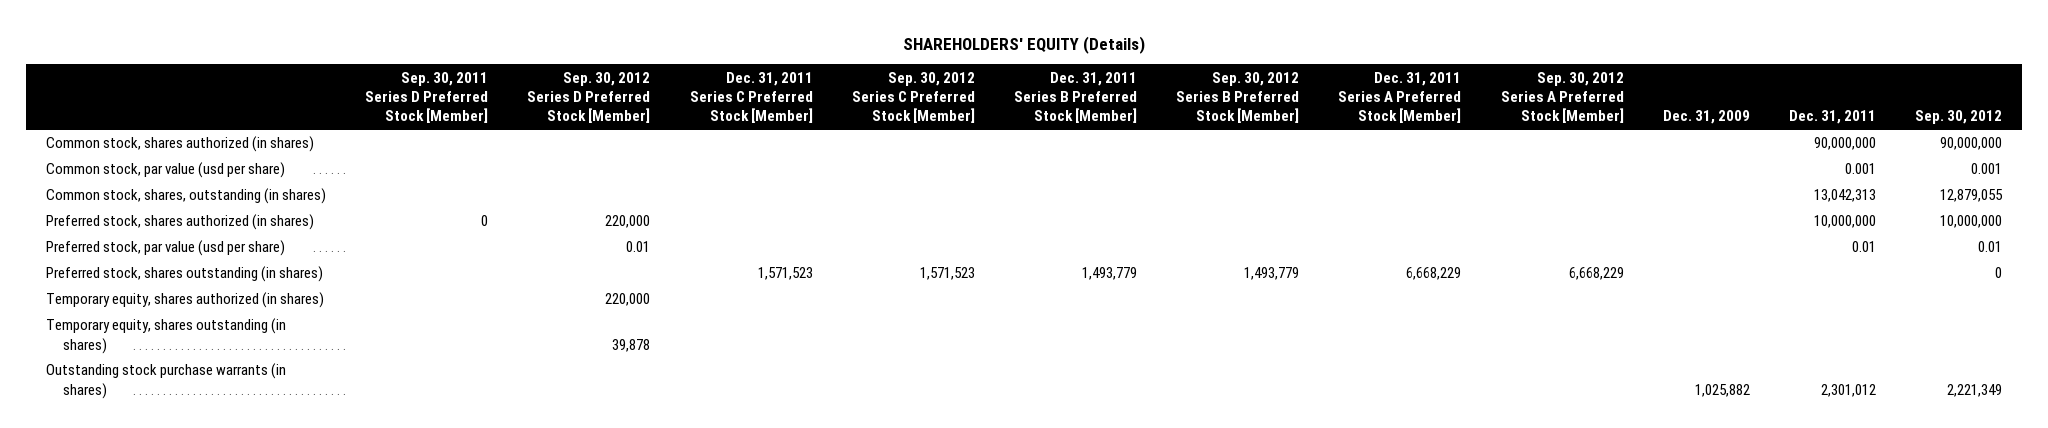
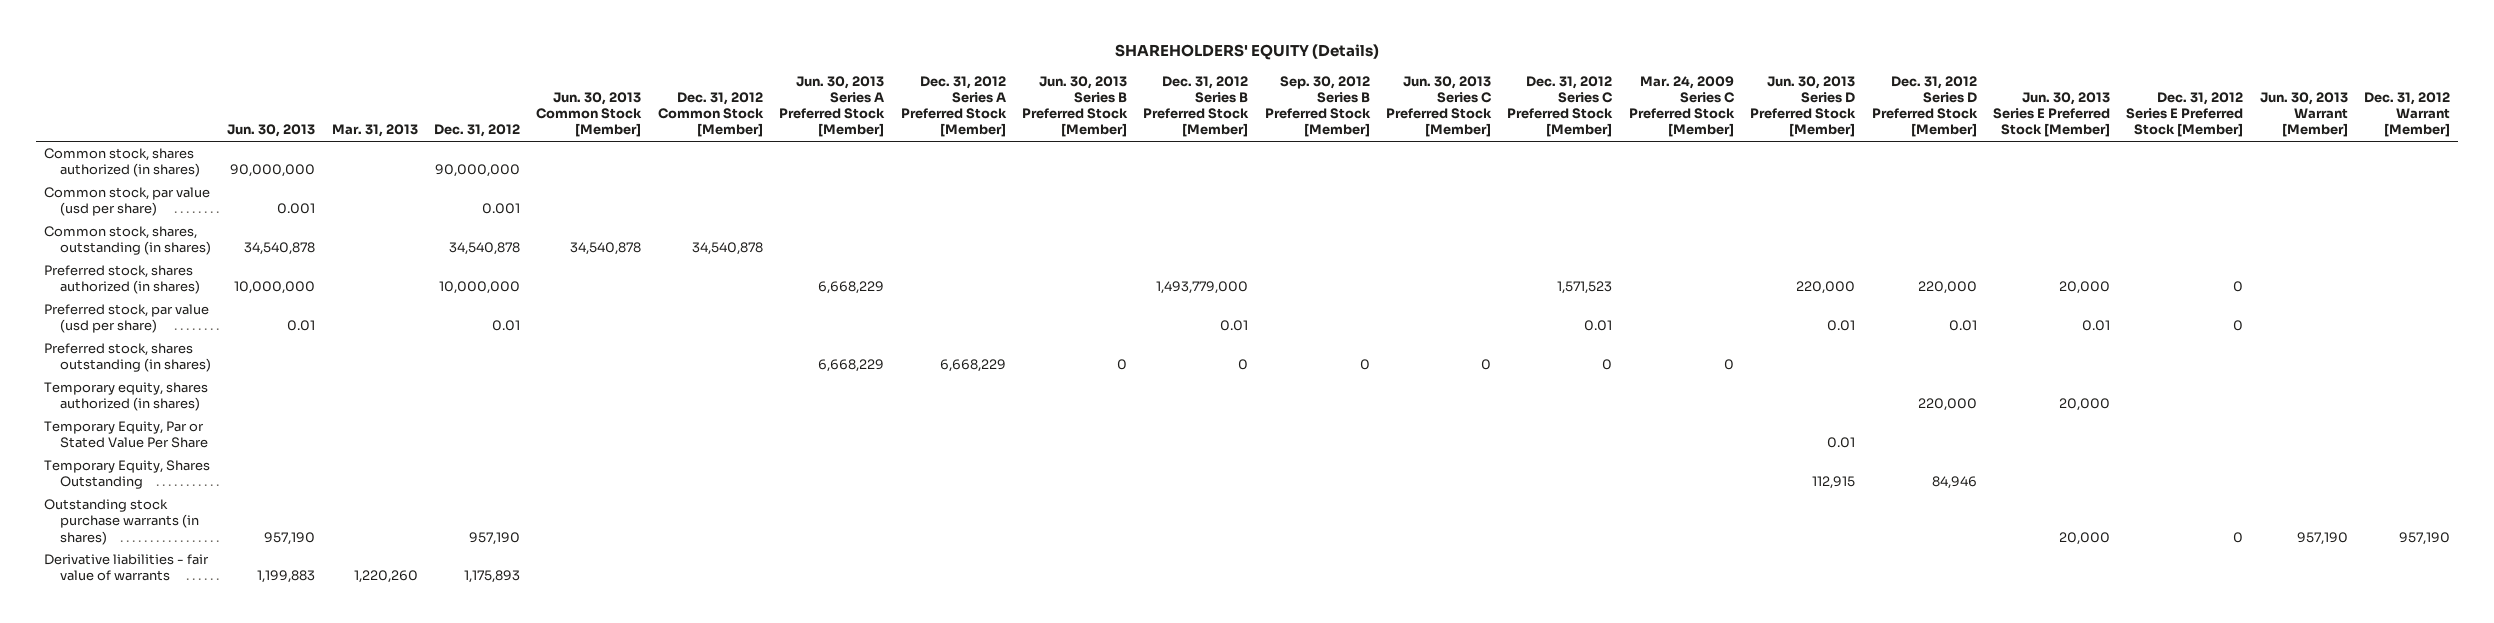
- | Sep. 30, 2011 Series D Preferred Stock [Member] | Sep. 30, 2012 Series D Preferred Stock [Member] | Dec. 31, 2011 Series C Preferred Stock [Member] | Sep. 30, 2012 Series C Preferred Stock [Member] | Dec. 31, 2011 Series B Preferred Stock [Member] | Sep. 30, 2012 Series B Preferred Stock [Member] | Dec. 31, 2011 Series A Preferred Stock [Member] | Sep. 30, 2012 Series A Preferred Stock [Member] | Dec. 31, 2009 | Dec. 31, 2011 | Sep. 30, 2012
+ | Jun. 30, 2013 | Mar. 31, 2013 | Dec. 31, 2012 | Jun. 30, 2013 Common Stock [Member] | Dec. 31, 2012 Common Stock [Member] | Jun. 30, 2013 Series A Preferred Stock [Member] | Dec. 31, 2012 Series A Preferred Stock [Member] | Jun. 30, 2013 Series B Preferred Stock [Member] | Dec. 31, 2012 Series B Preferred Stock [Member] | Sep. 30, 2012 Series B Preferred Stock [Member] | Jun. 30, 2013 Series C Preferred Stock [Member] | Dec. 31, 2012 Series C Preferred Stock [Member] | Mar. 24, 2009 Series C Preferred Stock [Member] | Jun. 30, 2013 Series D Preferred Stock [Member] | Dec. 31, 2012 Series D Preferred Stock [Member] | Jun. 30, 2013 Series E Preferred Stock [Member] | Dec. 31, 2012 Series E Preferred Stock [Member] | Jun. 30, 2013 Warrant [Member] | Dec. 31, 2012 Warrant [Member]
- Preferred stock, shares outstanding (in shares) | | | 1,571,523 | 1,571,523 | 1,493,779 | 1,493,779 | 6,668,229 | 6,668,229 | | | 0
+ Preferred stock, shares outstanding (in shares) | | | | | | 6,668,229 | 6,668,229 | 0 | 0 | 0 | 0 | 0 | 0 | | | | | |
- Temporary equity, shares outstanding (in shares) | | 39,878 | | | | | | | | |
+ Temporary Equity, Par or Stated Value Per Share | | | | | | | | | | | | | | 0.01 | | | | |
+ Temporary Equity, Shares Outstanding | | | | | | | | | | | | | | 112,915 | 84,946 | | | |
+ Derivative liabilities - fair value of warrants | 1,199,883 | 1,220,260 | 1,175,893 | | | | | | | | | | | | | | | |

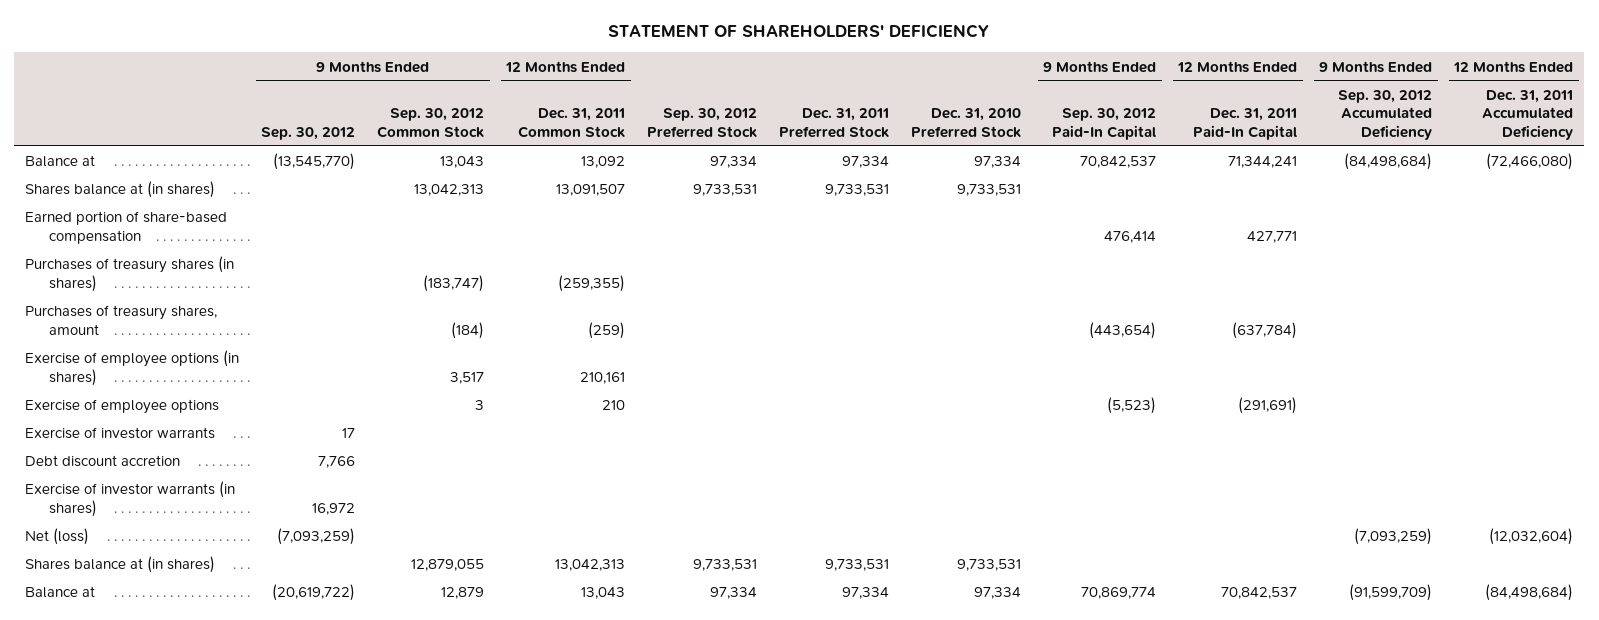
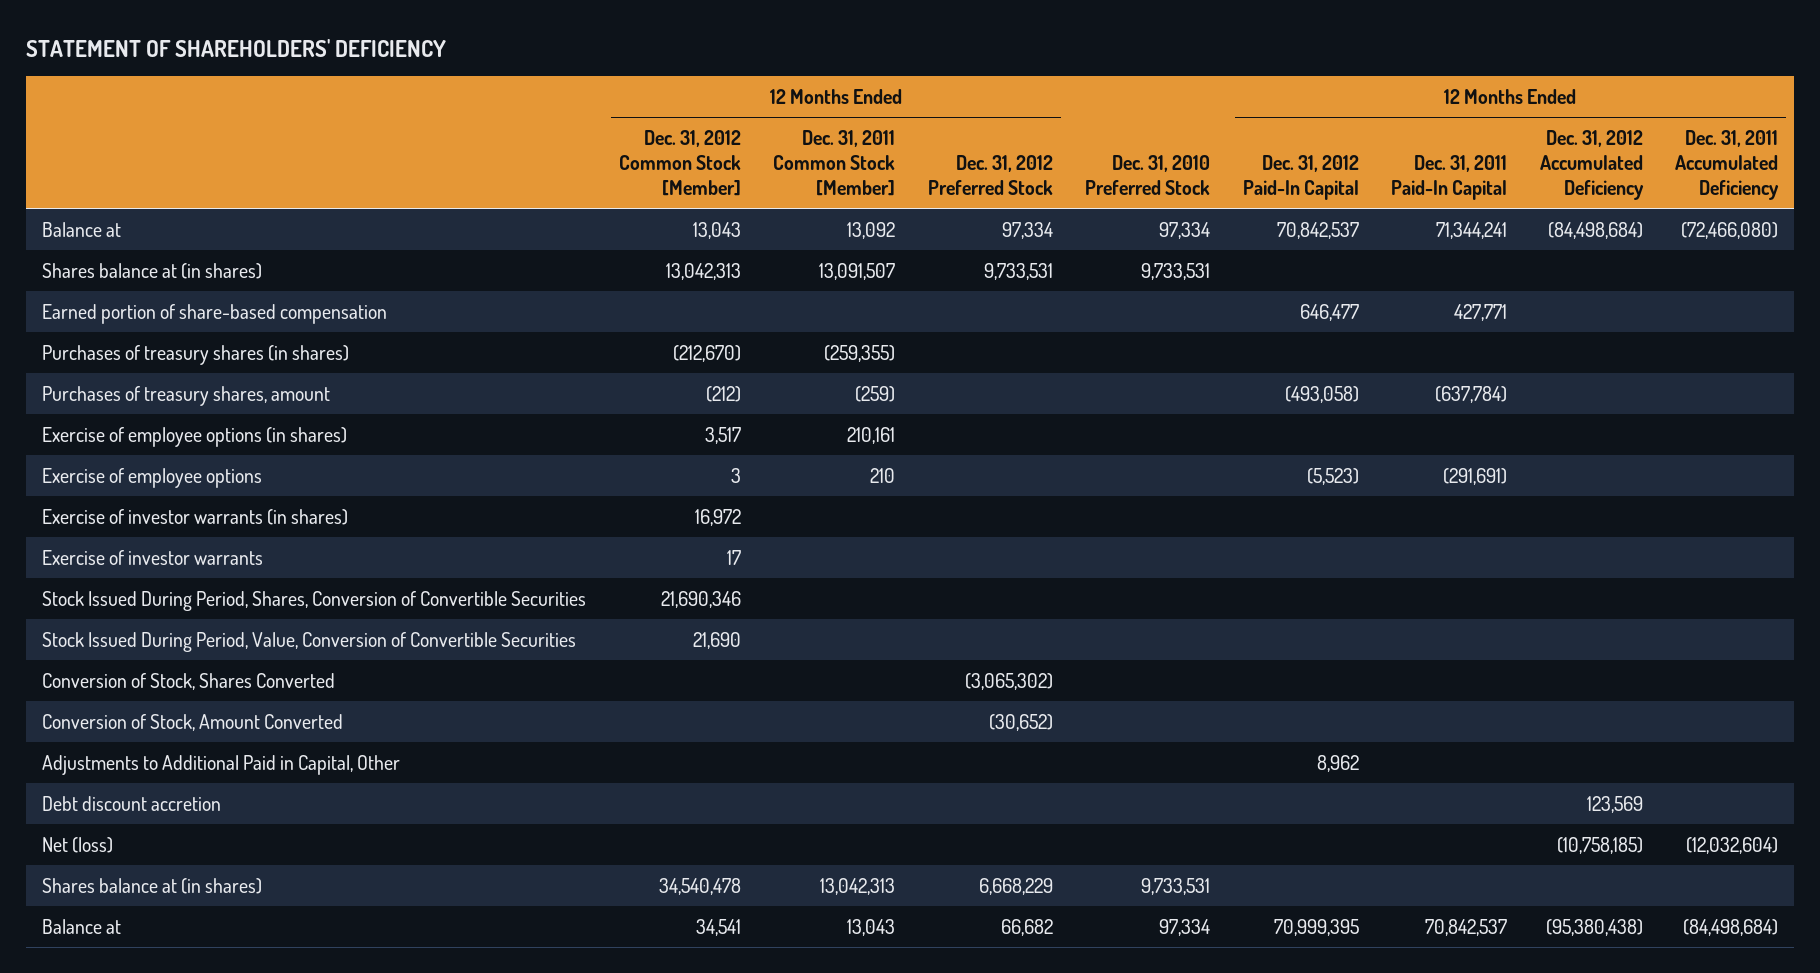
- | 9 Months Ended Sep. 30, 2012 | 9 Months Ended Sep. 30, 2012 Common Stock | 12 Months Ended Dec. 31, 2011 Common Stock | Sep. 30, 2012 Preferred Stock | Dec. 31, 2011 Preferred Stock | Dec. 31, 2010 Preferred Stock | 9 Months Ended Sep. 30, 2012 Paid-In Capital | 12 Months Ended Dec. 31, 2011 Paid-In Capital | 9 Months Ended Sep. 30, 2012 Accumulated Deficiency | 12 Months Ended Dec. 31, 2011 Accumulated Deficiency
+ | 12 Months Ended Dec. 31, 2012 Common Stock [Member] | 12 Months Ended Dec. 31, 2011 Common Stock [Member] | 12 Months Ended Dec. 31, 2012 Preferred Stock | Dec. 31, 2010 Preferred Stock | 12 Months Ended Dec. 31, 2012 Paid-In Capital | 12 Months Ended Dec. 31, 2011 Paid-In Capital | 12 Months Ended Dec. 31, 2012 Accumulated Deficiency | 12 Months Ended Dec. 31, 2011 Accumulated Deficiency
moved up: Exercise of investor warrants (in shares) | 16,972 | | | | | | |
+ Stock Issued During Period, Shares, Conversion of Convertible Securities | 21,690,346 | | | | | | |
+ Stock Issued During Period, Value, Conversion of Convertible Securities | 21,690 | | | | | | |
+ Conversion of Stock, Shares Converted | | | (3,065,302) | | | | |
+ Conversion of Stock, Amount Converted | | | (30,652) | | | | |
+ Adjustments to Additional Paid in Capital, Other | | | | | 8,962 | | |

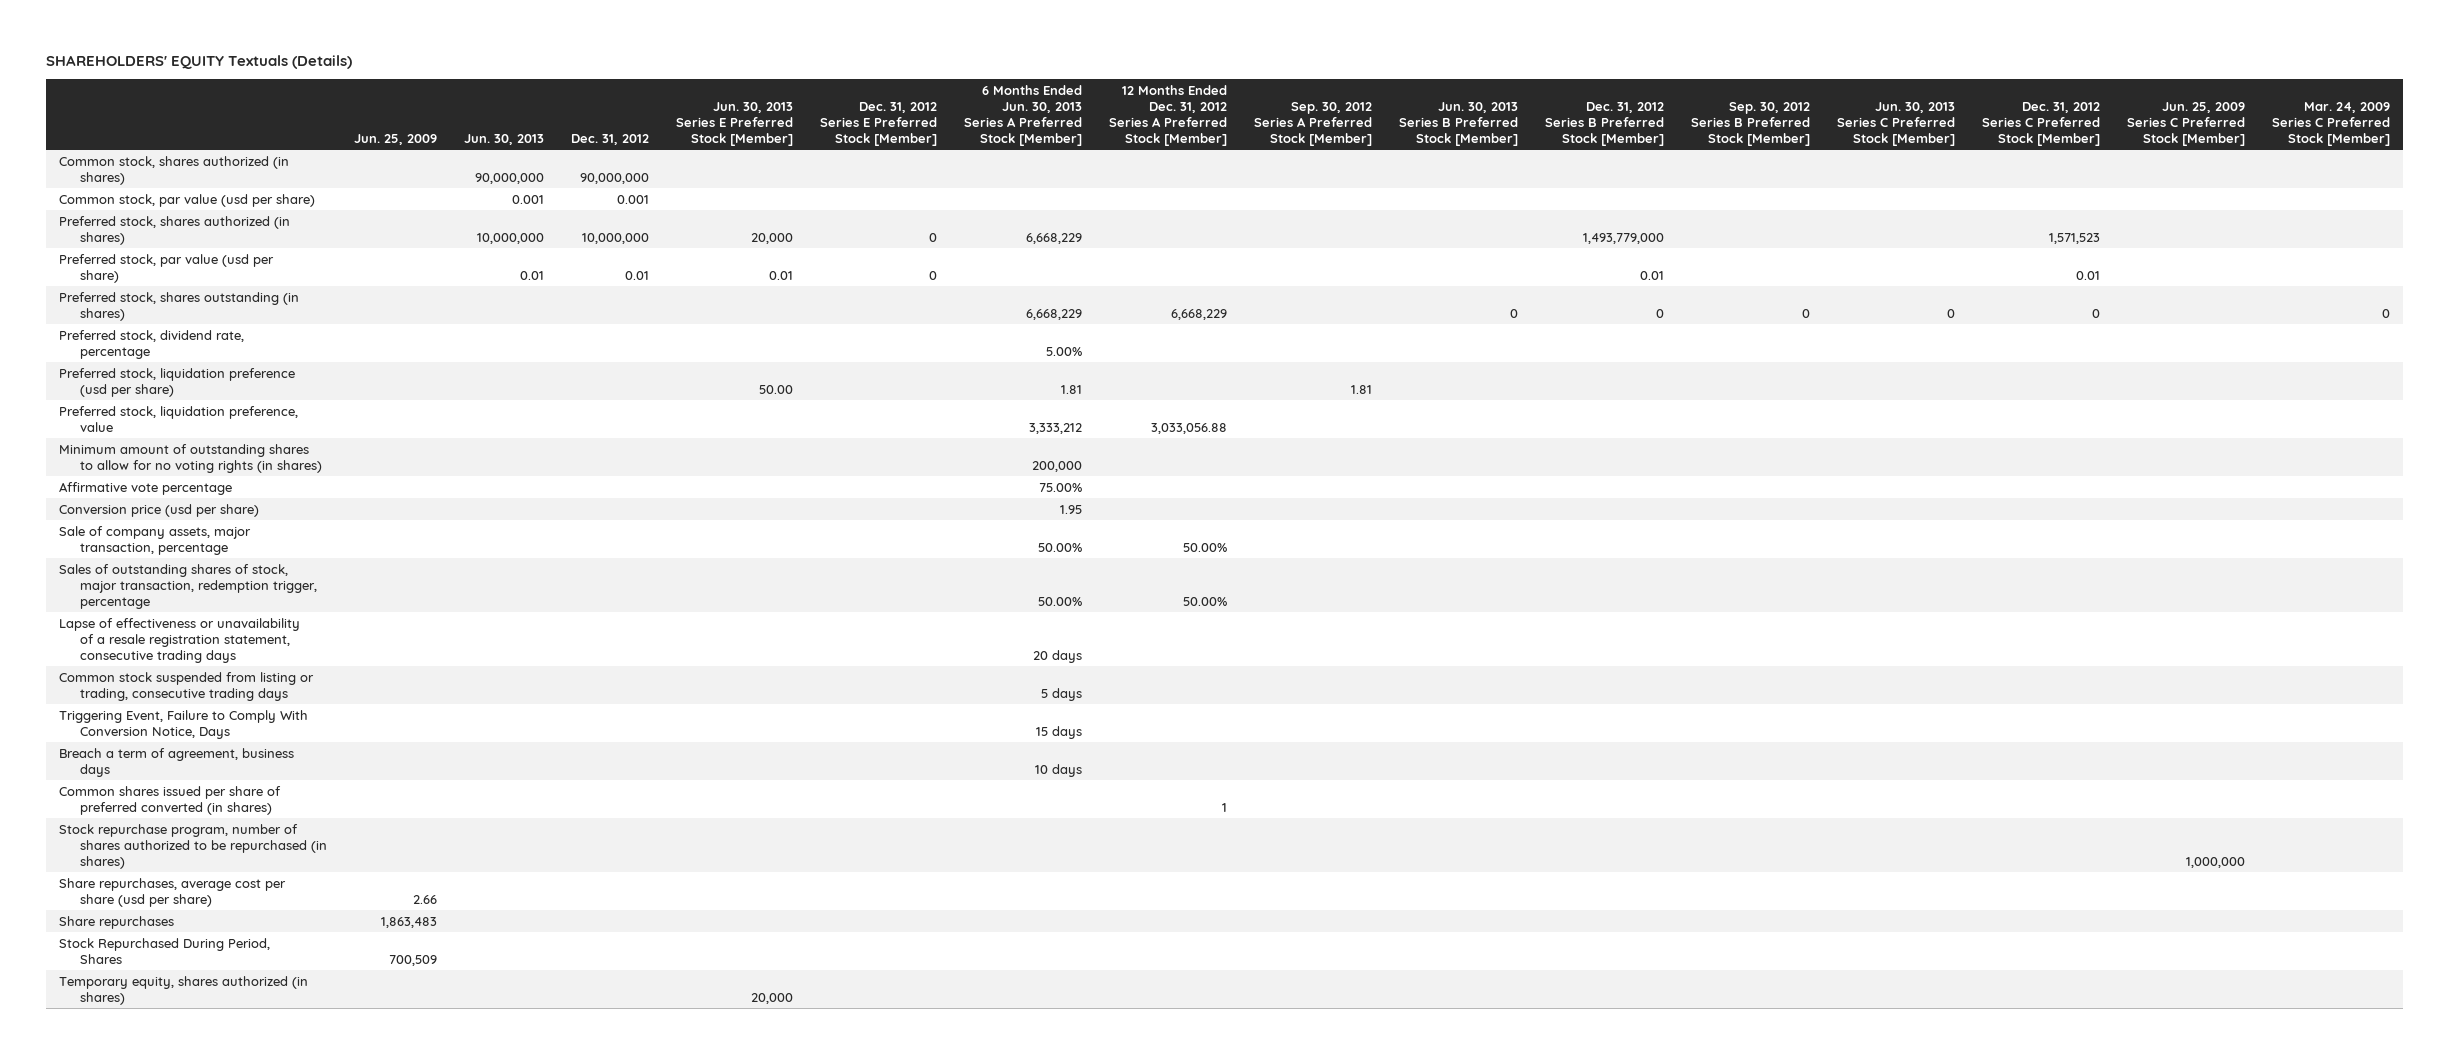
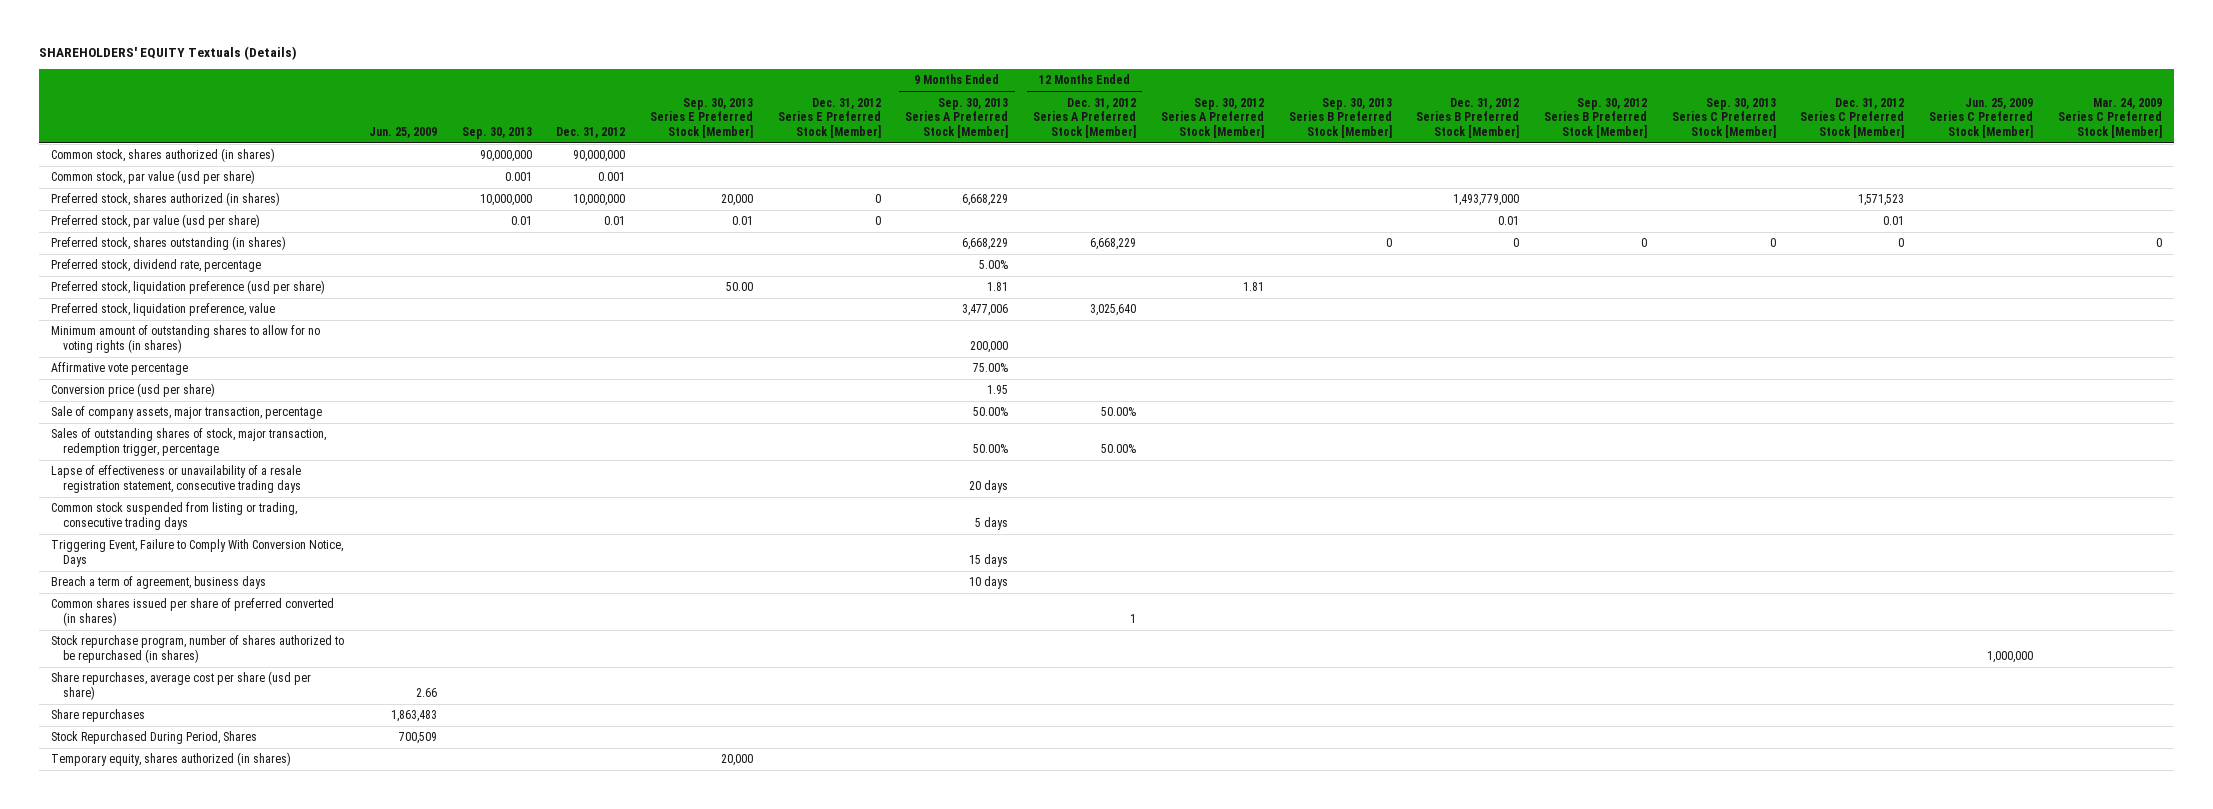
- | Jun. 25, 2009 | Jun. 30, 2013 | Dec. 31, 2012 | Jun. 30, 2013 Series E Preferred Stock [Member] | Dec. 31, 2012 Series E Preferred Stock [Member] | 6 Months Ended Jun. 30, 2013 Series A Preferred Stock [Member] | 12 Months Ended Dec. 31, 2012 Series A Preferred Stock [Member] | Sep. 30, 2012 Series A Preferred Stock [Member] | Jun. 30, 2013 Series B Preferred Stock [Member] | Dec. 31, 2012 Series B Preferred Stock [Member] | Sep. 30, 2012 Series B Preferred Stock [Member] | Jun. 30, 2013 Series C Preferred Stock [Member] | Dec. 31, 2012 Series C Preferred Stock [Member] | Jun. 25, 2009 Series C Preferred Stock [Member] | Mar. 24, 2009 Series C Preferred Stock [Member]
+ | Jun. 25, 2009 | Sep. 30, 2013 | Dec. 31, 2012 | Sep. 30, 2013 Series E Preferred Stock [Member] | Dec. 31, 2012 Series E Preferred Stock [Member] | 9 Months Ended Sep. 30, 2013 Series A Preferred Stock [Member] | 12 Months Ended Dec. 31, 2012 Series A Preferred Stock [Member] | Sep. 30, 2012 Series A Preferred Stock [Member] | Sep. 30, 2013 Series B Preferred Stock [Member] | Dec. 31, 2012 Series B Preferred Stock [Member] | Sep. 30, 2012 Series B Preferred Stock [Member] | Sep. 30, 2013 Series C Preferred Stock [Member] | Dec. 31, 2012 Series C Preferred Stock [Member] | Jun. 25, 2009 Series C Preferred Stock [Member] | Mar. 24, 2009 Series C Preferred Stock [Member]
- Preferred stock, liquidation preference, value | | | | | | 3,333,212 | 3,033,056.88 | | | | | | | |
+ Preferred stock, liquidation preference, value | | | | | | 3,477,006 | 3,025,640 | | | | | | | |

